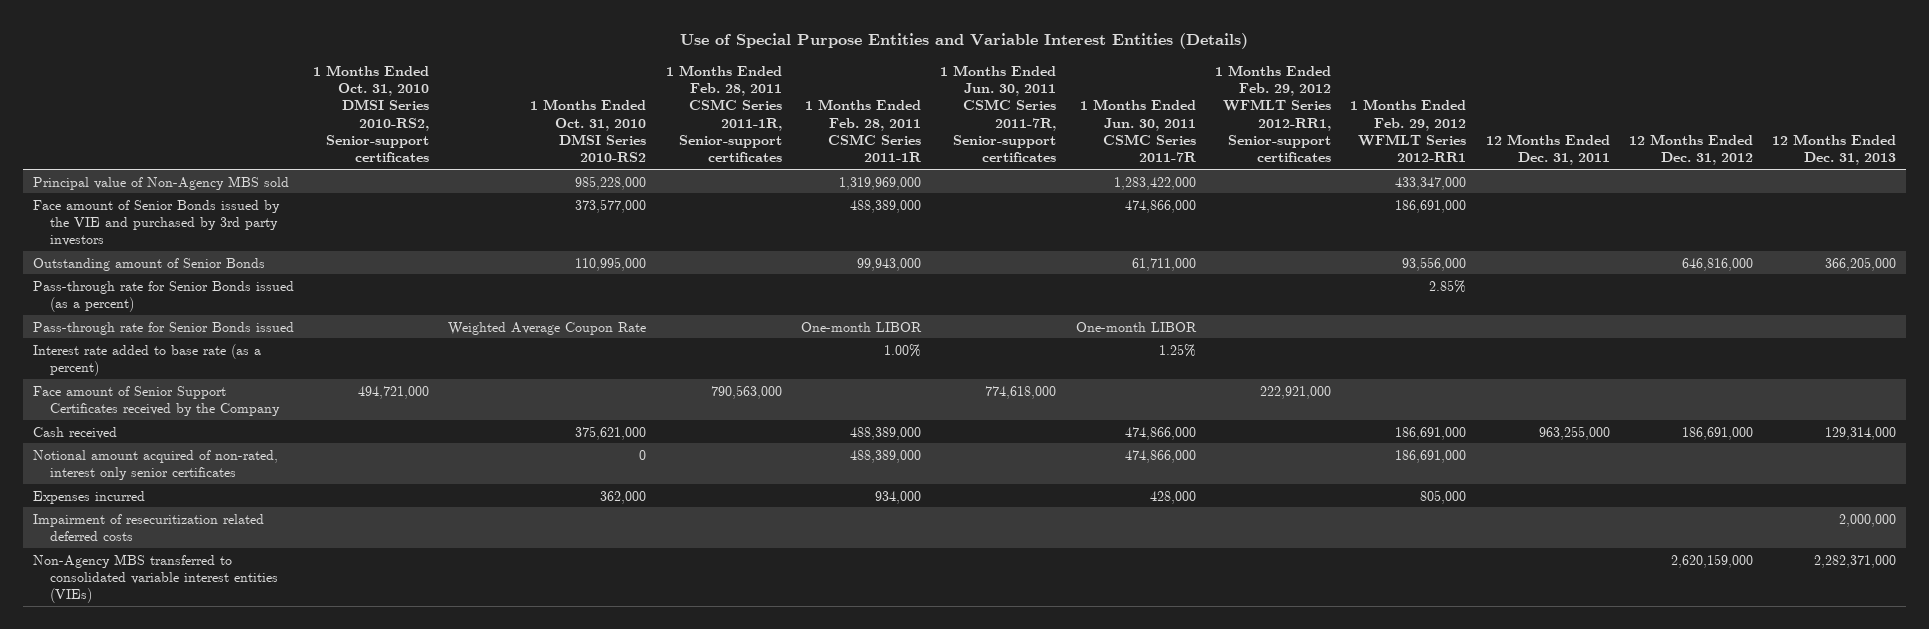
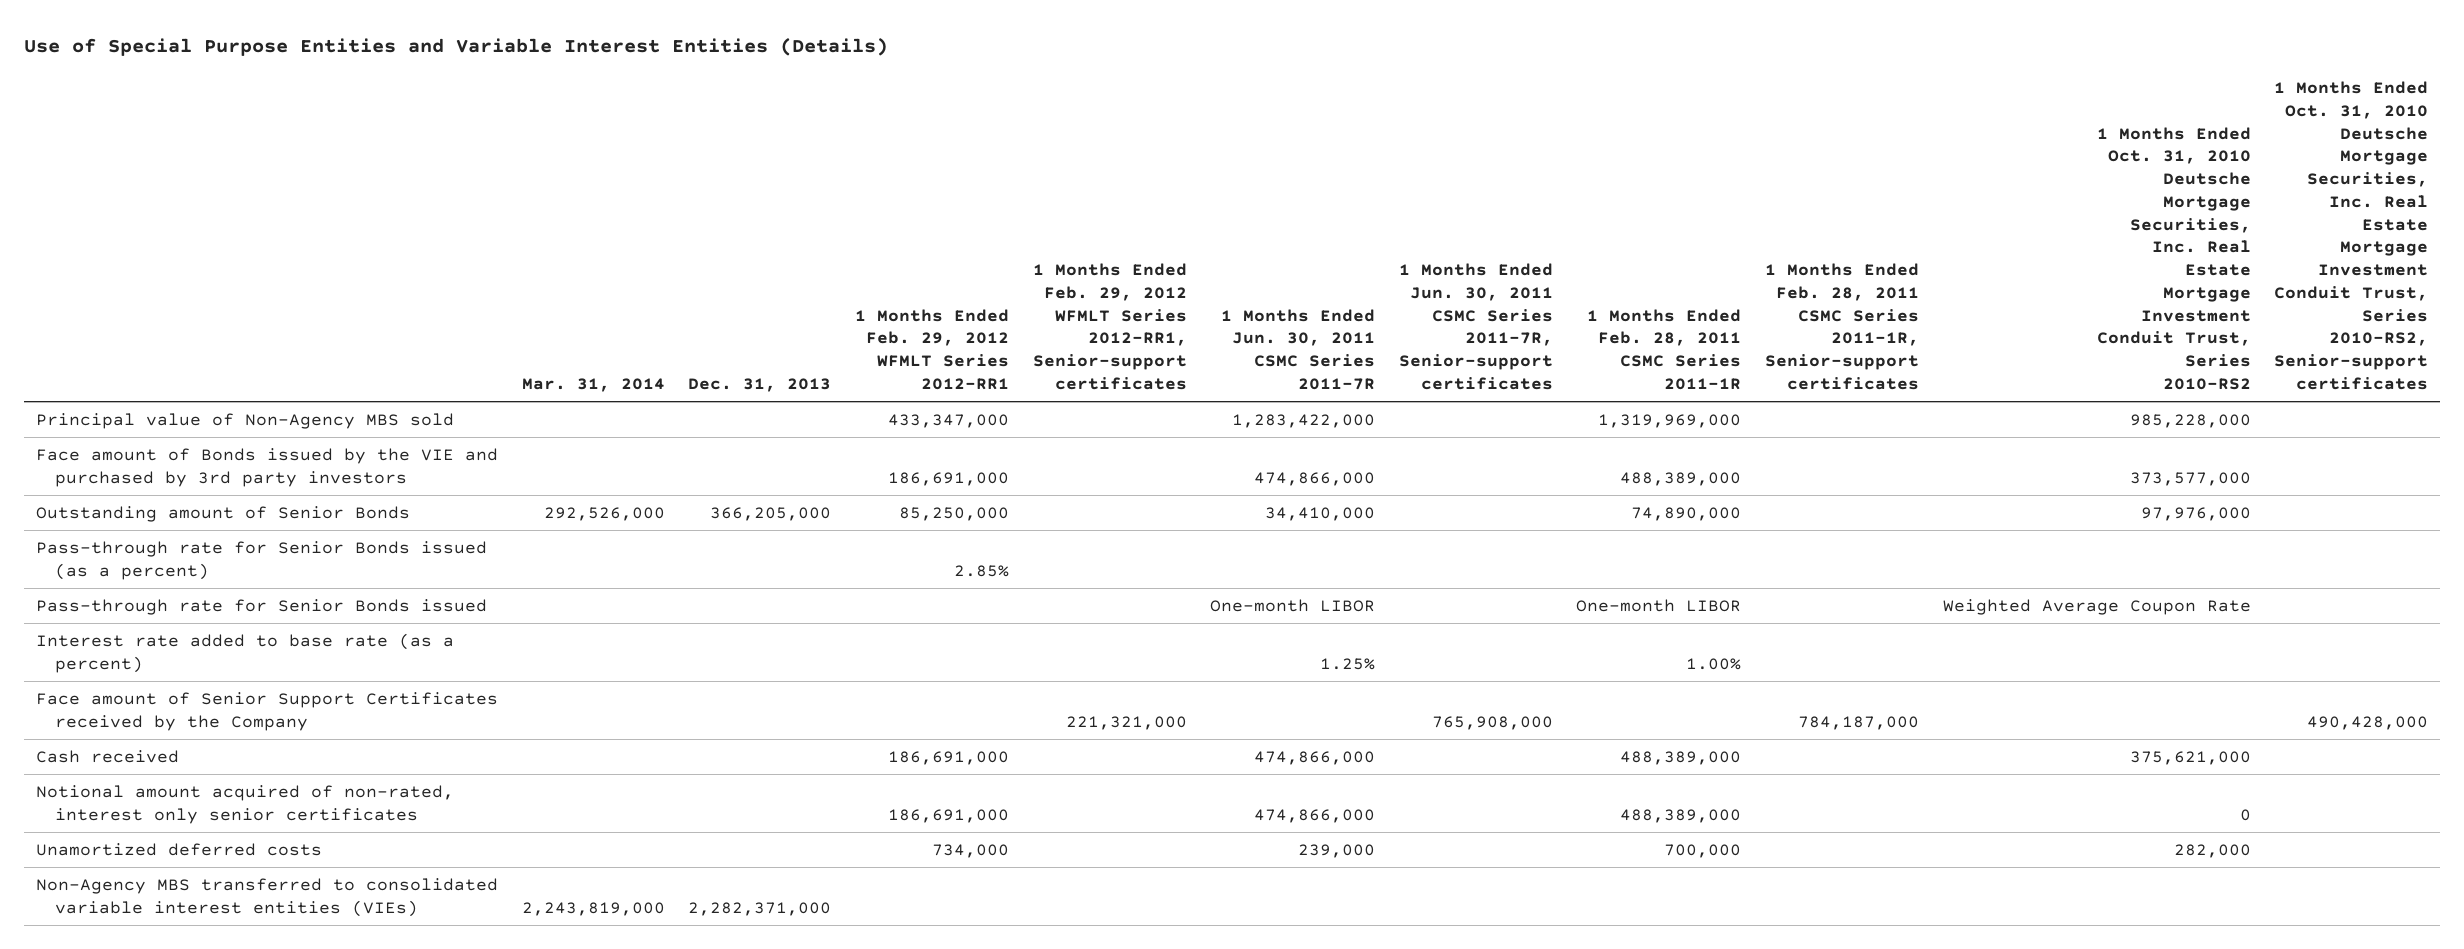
- | 1 Months Ended Oct. 31, 2010 DMSI Series 2010-RS2, Senior-support certificates | 1 Months Ended Oct. 31, 2010 DMSI Series 2010-RS2 | 1 Months Ended Feb. 28, 2011 CSMC Series 2011-1R, Senior-support certificates | 1 Months Ended Feb. 28, 2011 CSMC Series 2011-1R | 1 Months Ended Jun. 30, 2011 CSMC Series 2011-7R, Senior-support certificates | 1 Months Ended Jun. 30, 2011 CSMC Series 2011-7R | 1 Months Ended Feb. 29, 2012 WFMLT Series 2012-RR1, Senior-support certificates | 1 Months Ended Feb. 29, 2012 WFMLT Series 2012-RR1 | 12 Months Ended Dec. 31, 2011 | 12 Months Ended Dec. 31, 2012 | 12 Months Ended Dec. 31, 2013
+ | Mar. 31, 2014 | Dec. 31, 2013 | 1 Months Ended Feb. 29, 2012 WFMLT Series 2012-RR1 | 1 Months Ended Feb. 29, 2012 WFMLT Series 2012-RR1, Senior-support certificates | 1 Months Ended Jun. 30, 2011 CSMC Series 2011-7R | 1 Months Ended Jun. 30, 2011 CSMC Series 2011-7R, Senior-support certificates | 1 Months Ended Feb. 28, 2011 CSMC Series 2011-1R | 1 Months Ended Feb. 28, 2011 CSMC Series 2011-1R, Senior-support certificates | 1 Months Ended Oct. 31, 2010 Deutsche Mortgage Securities, Inc. Real Estate Mortgage Investment Conduit Trust, Series 2010-RS2 | 1 Months Ended Oct. 31, 2010 Deutsche Mortgage Securities, Inc. Real Estate Mortgage Investment Conduit Trust, Series 2010-RS2, Senior-support certificates
- Face amount of Senior Bonds issued by the VIE and purchased by 3rd party investors | | 373,577,000 | | 488,389,000 | | 474,866,000 | | 186,691,000 | | |
- Outstanding amount of Senior Bonds | | 110,995,000 | | 99,943,000 | | 61,711,000 | | 93,556,000 | | 646,816,000 | 366,205,000
+ Face amount of Bonds issued by the VIE and purchased by 3rd party investors | | | 186,691,000 | | 474,866,000 | | 488,389,000 | | 373,577,000 |
+ Outstanding amount of Senior Bonds | 292,526,000 | 366,205,000 | 85,250,000 | | 34,410,000 | | 74,890,000 | | 97,976,000 |
- Face amount of Senior Support Certificates received by the Company | 494,721,000 | | 790,563,000 | | 774,618,000 | | 222,921,000 | | | |
+ Face amount of Senior Support Certificates received by the Company | | | | 221,321,000 | | 765,908,000 | | 784,187,000 | | 490,428,000
- Expenses incurred | | 362,000 | | 934,000 | | 428,000 | | 805,000 | | |
- Impairment of resecuritization related deferred costs | | | | | | | | | | | 2,000,000
+ Unamortized deferred costs | | | 734,000 | | 239,000 | | 700,000 | | 282,000 |

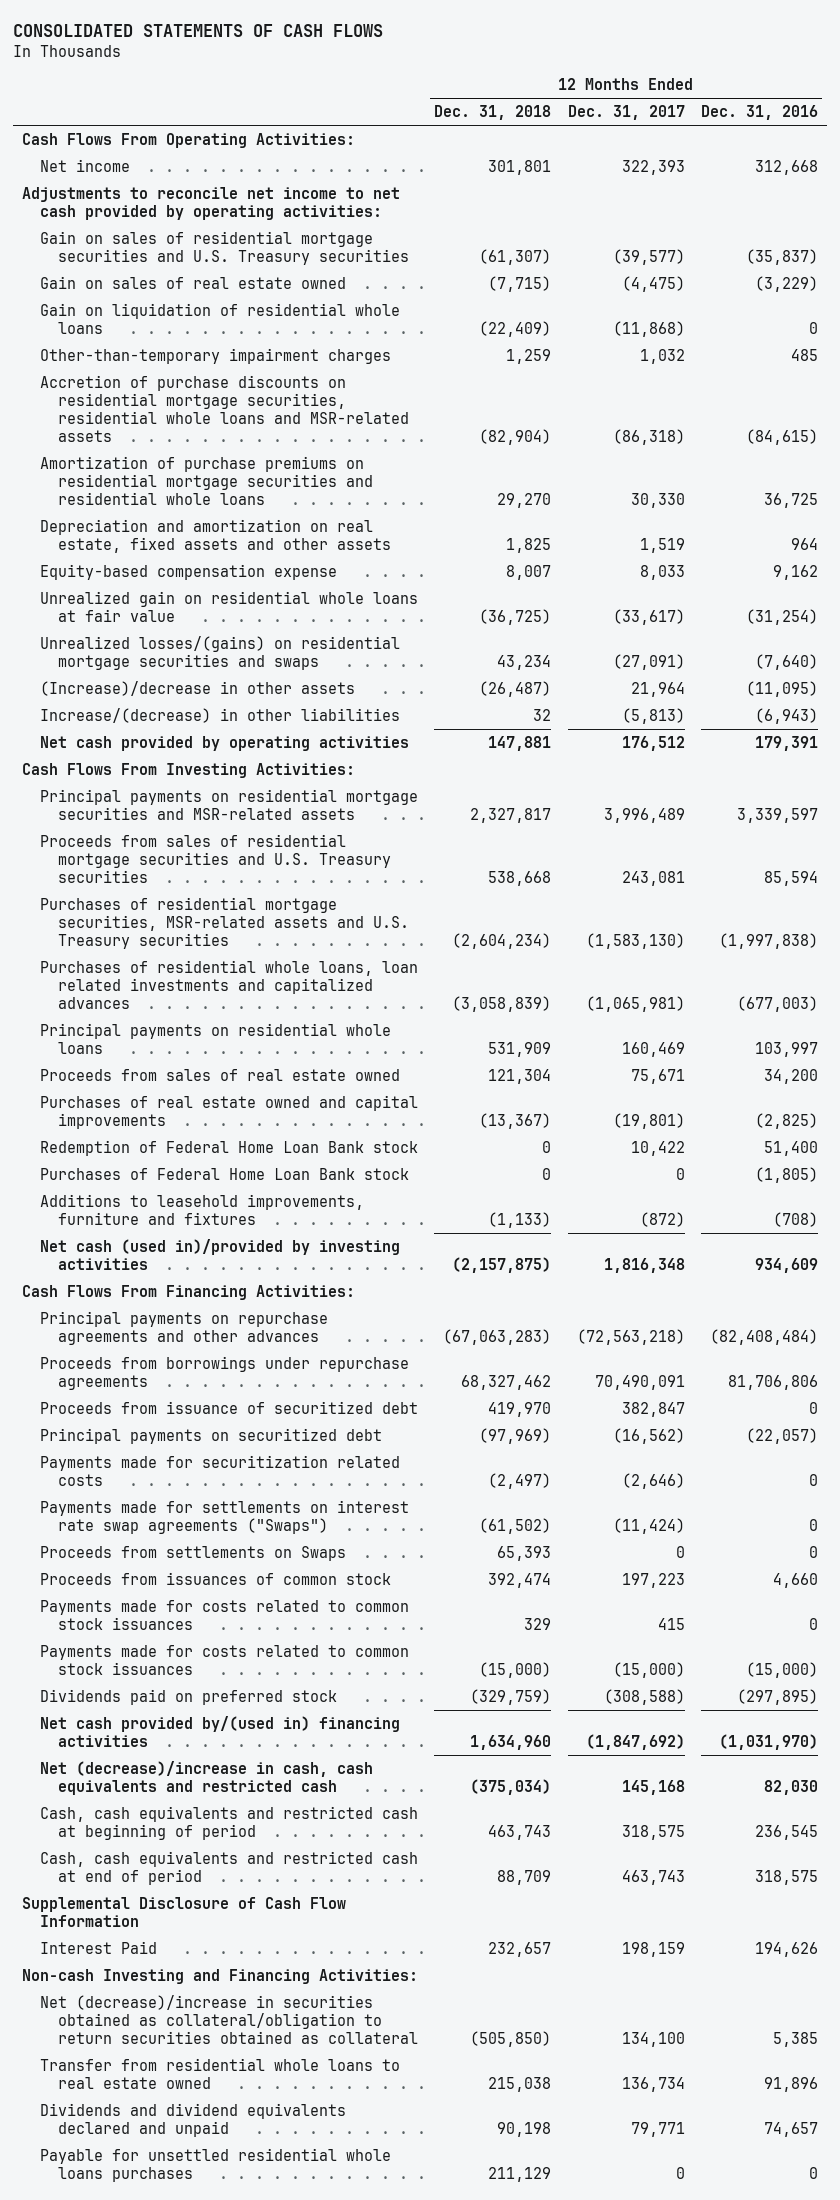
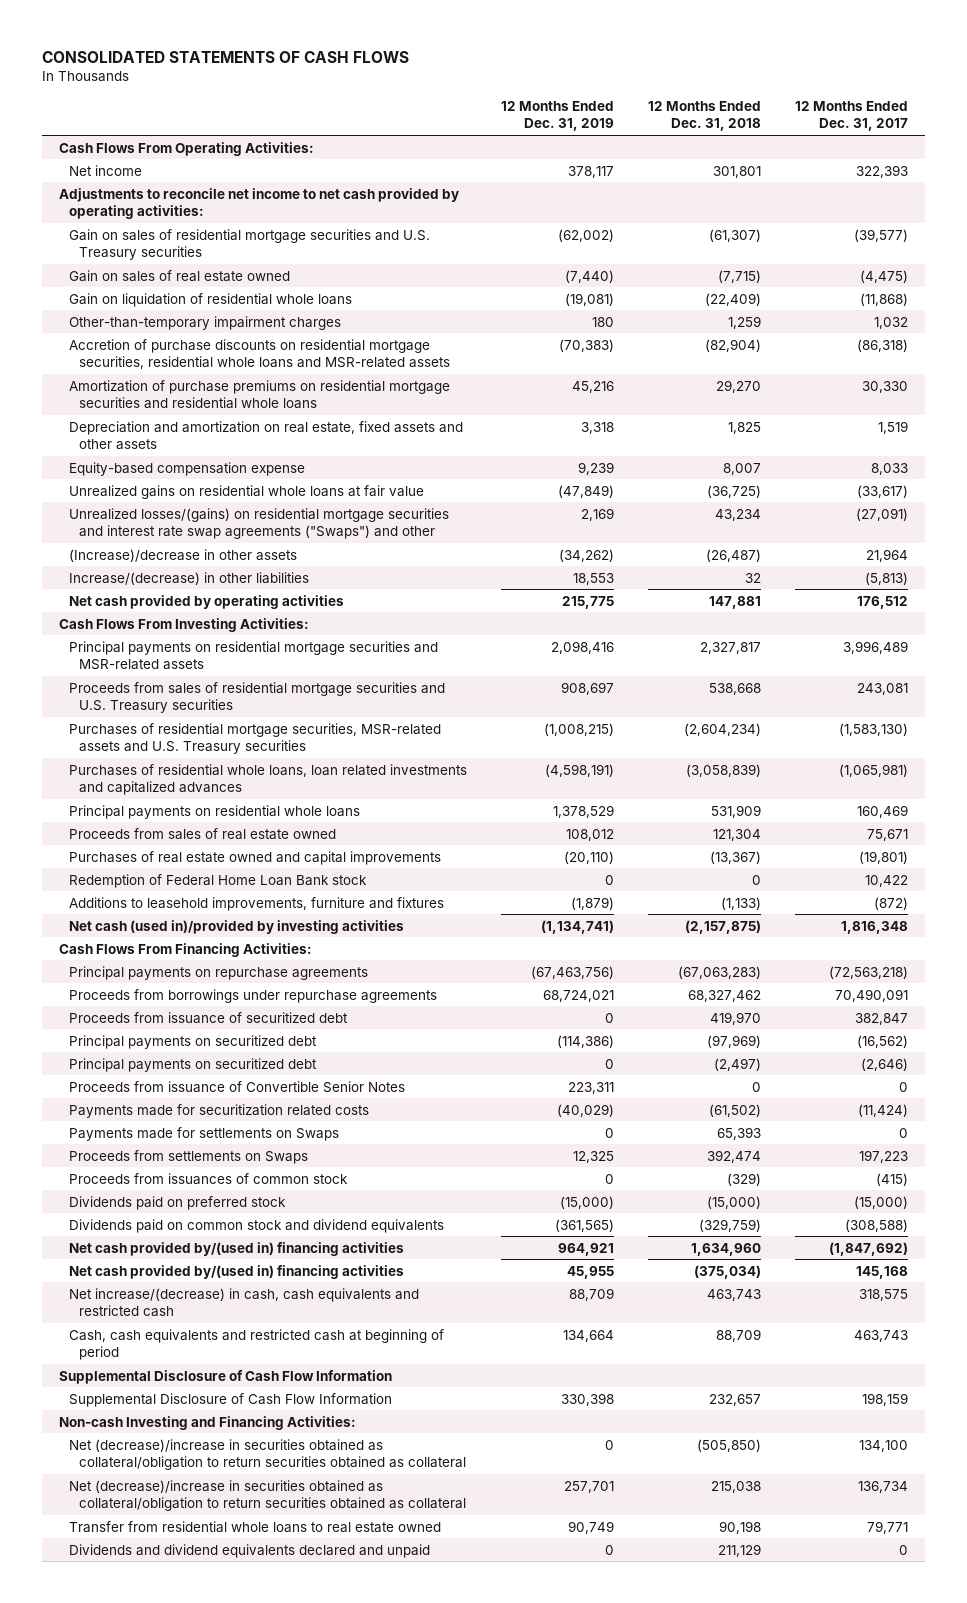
- | 12 Months Ended Dec. 31, 2018 | 12 Months Ended Dec. 31, 2017 | 12 Months Ended Dec. 31, 2016
+ | 12 Months Ended Dec. 31, 2019 | 12 Months Ended Dec. 31, 2018 | 12 Months Ended Dec. 31, 2017
- Unrealized gain on residential whole loans at fair value | (36,725) | (33,617) | (31,254)
- Unrealized losses/(gains) on residential mortgage securities and swaps | 43,234 | (27,091) | (7,640)
+ Unrealized gains on residential whole loans at fair value | (47,849) | (36,725) | (33,617)
+ Unrealized losses/(gains) on residential mortgage securities and interest rate swap agreements ("Swaps") and other | 2,169 | 43,234 | (27,091)
- Purchases of Federal Home Loan Bank stock | 0 | 0 | (1,805)
- Principal payments on repurchase agreements and other advances | (67,063,283) | (72,563,218) | (82,408,484)
+ Principal payments on repurchase agreements | (67,463,756) | (67,063,283) | (72,563,218)
- Payments made for securitization related costs | (2,497) | (2,646) | 0
- Payments made for settlements on interest rate swap agreements ("Swaps") | (61,502) | (11,424) | 0
- Proceeds from settlements on Swaps | 65,393 | 0 | 0
- Proceeds from issuances of common stock | 392,474 | 197,223 | 4,660
- Payments made for costs related to common stock issuances | 329 | 415 | 0
- Payments made for costs related to common stock issuances | (15,000) | (15,000) | (15,000)
- Dividends paid on preferred stock | (329,759) | (308,588) | (297,895)
+ Principal payments on securitized debt | 0 | (2,497) | (2,646)
+ Proceeds from issuance of Convertible Senior Notes | 223,311 | 0 | 0
+ Payments made for securitization related costs | (40,029) | (61,502) | (11,424)
+ Payments made for settlements on Swaps | 0 | 65,393 | 0
+ Proceeds from settlements on Swaps | 12,325 | 392,474 | 197,223
+ Proceeds from issuances of common stock | 0 | (329) | (415)
+ Dividends paid on preferred stock | (15,000) | (15,000) | (15,000)
+ Dividends paid on common stock and dividend equivalents | (361,565) | (329,759) | (308,588)
- Net (decrease)/increase in cash, cash equivalents and restricted cash | (375,034) | 145,168 | 82,030
- Cash, cash equivalents and restricted cash at beginning of period | 463,743 | 318,575 | 236,545
- Cash, cash equivalents and restricted cash at end of period | 88,709 | 463,743 | 318,575
+ Net cash provided by/(used in) financing activities | 45,955 | (375,034) | 145,168
+ Net increase/(decrease) in cash, cash equivalents and restricted cash | 88,709 | 463,743 | 318,575
+ Cash, cash equivalents and restricted cash at beginning of period | 134,664 | 88,709 | 463,743
- Interest Paid | 232,657 | 198,159 | 194,626
+ Supplemental Disclosure of Cash Flow Information | 330,398 | 232,657 | 198,159
- Transfer from residential whole loans to real estate owned | 215,038 | 136,734 | 91,896
- Dividends and dividend equivalents declared and unpaid | 90,198 | 79,771 | 74,657
- Payable for unsettled residential whole loans purchases | 211,129 | 0 | 0
+ Net (decrease)/increase in securities obtained as collateral/obligation to return securities obtained as collateral | 257,701 | 215,038 | 136,734
+ Transfer from residential whole loans to real estate owned | 90,749 | 90,198 | 79,771
+ Dividends and dividend equivalents declared and unpaid | 0 | 211,129 | 0

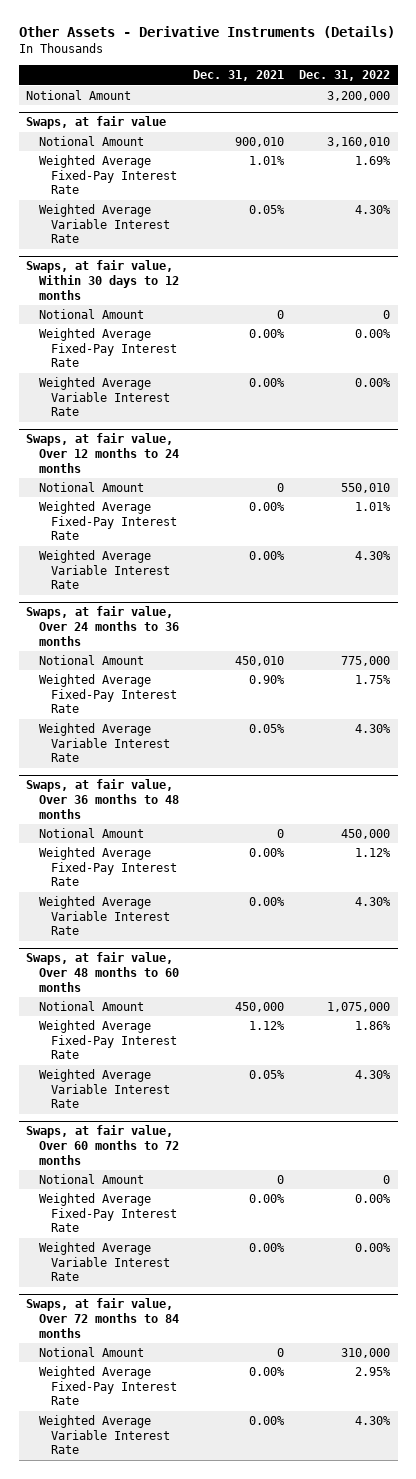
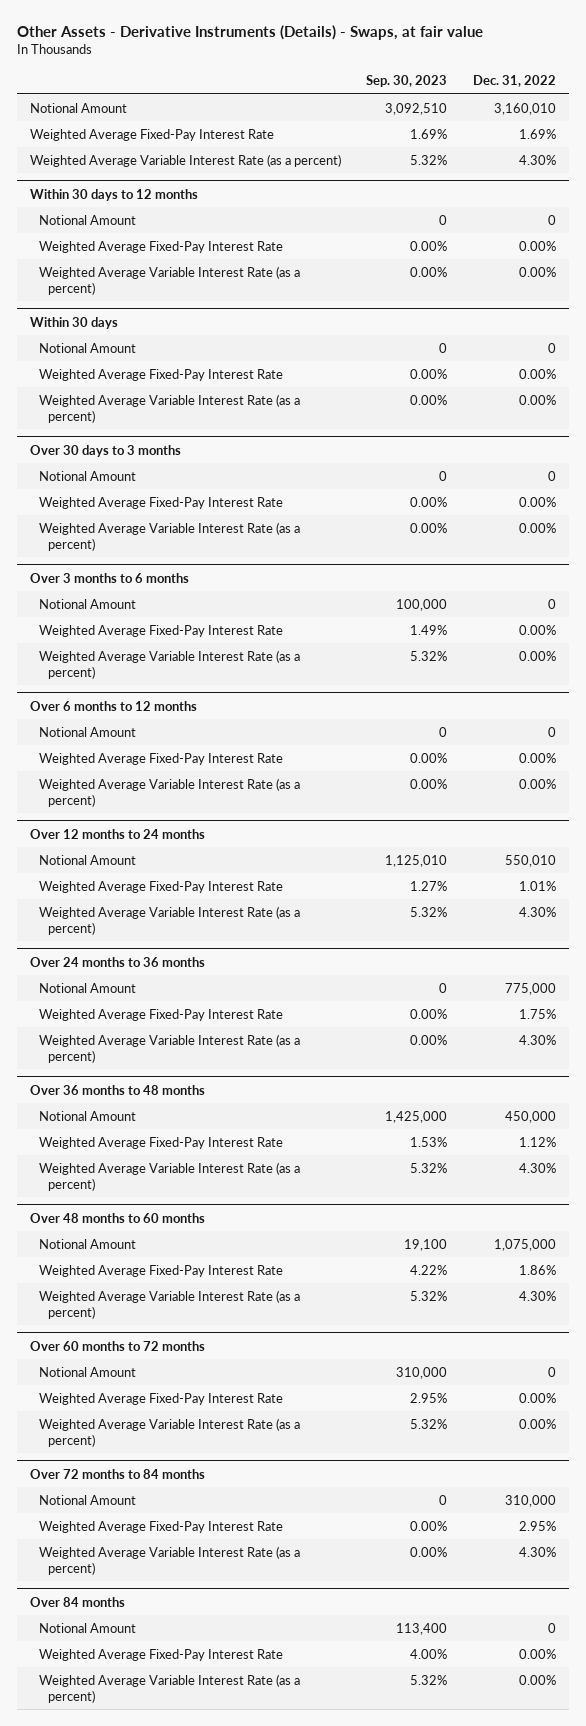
- Other Assets - Derivative Instruments (Details)
+ Other Assets - Derivative Instruments (Details) - Swaps, at fair value
- | Dec. 31, 2021 | Dec. 31, 2022
+ | Sep. 30, 2023 | Dec. 31, 2022
- Notional Amount | | 3,200,000
- Swaps, at fair value
- Weighted Average Variable Interest Rate | 0.05% | 4.30%
- Swaps, at fair value, Within 30 days to 12 months
+ Weighted Average Variable Interest Rate (as a percent) | 5.32% | 4.30%
+ Within 30 days to 12 months
- Weighted Average Variable Interest Rate | 0.00% | 0.00%
- Swaps, at fair value, Over 12 months to 24 months
+ Weighted Average Variable Interest Rate (as a percent) | 0.00% | 0.00%
+ Within 30 days
+ Notional Amount | 0 | 0
+ Weighted Average Fixed-Pay Interest Rate | 0.00% | 0.00%
+ Weighted Average Variable Interest Rate (as a percent) | 0.00% | 0.00%
+ Over 30 days to 3 months
+ Notional Amount | 0 | 0
+ Weighted Average Fixed-Pay Interest Rate | 0.00% | 0.00%
+ Weighted Average Variable Interest Rate (as a percent) | 0.00% | 0.00%
+ Over 3 months to 6 months
+ Notional Amount | 100,000 | 0
+ Weighted Average Fixed-Pay Interest Rate | 1.49% | 0.00%
+ Weighted Average Variable Interest Rate (as a percent) | 5.32% | 0.00%
+ Over 6 months to 12 months
+ Notional Amount | 0 | 0
+ Weighted Average Fixed-Pay Interest Rate | 0.00% | 0.00%
+ Weighted Average Variable Interest Rate (as a percent) | 0.00% | 0.00%
+ Over 12 months to 24 months
- Weighted Average Variable Interest Rate | 0.00% | 4.30%
- Swaps, at fair value, Over 24 months to 36 months
+ Weighted Average Variable Interest Rate (as a percent) | 5.32% | 4.30%
+ Over 24 months to 36 months
- Weighted Average Variable Interest Rate | 0.05% | 4.30%
- Swaps, at fair value, Over 36 months to 48 months
+ Weighted Average Variable Interest Rate (as a percent) | 0.00% | 4.30%
+ Over 36 months to 48 months
- Weighted Average Variable Interest Rate | 0.00% | 4.30%
- Swaps, at fair value, Over 48 months to 60 months
+ Weighted Average Variable Interest Rate (as a percent) | 5.32% | 4.30%
+ Over 48 months to 60 months
- Weighted Average Variable Interest Rate | 0.05% | 4.30%
- Swaps, at fair value, Over 60 months to 72 months
+ Weighted Average Variable Interest Rate (as a percent) | 5.32% | 4.30%
+ Over 60 months to 72 months
- Weighted Average Variable Interest Rate | 0.00% | 0.00%
- Swaps, at fair value, Over 72 months to 84 months
+ Weighted Average Variable Interest Rate (as a percent) | 5.32% | 0.00%
+ Over 72 months to 84 months
- Weighted Average Variable Interest Rate | 0.00% | 4.30%
+ Weighted Average Variable Interest Rate (as a percent) | 0.00% | 4.30%
+ Over 84 months
+ Notional Amount | 113,400 | 0
+ Weighted Average Fixed-Pay Interest Rate | 4.00% | 0.00%
+ Weighted Average Variable Interest Rate (as a percent) | 5.32% | 0.00%

